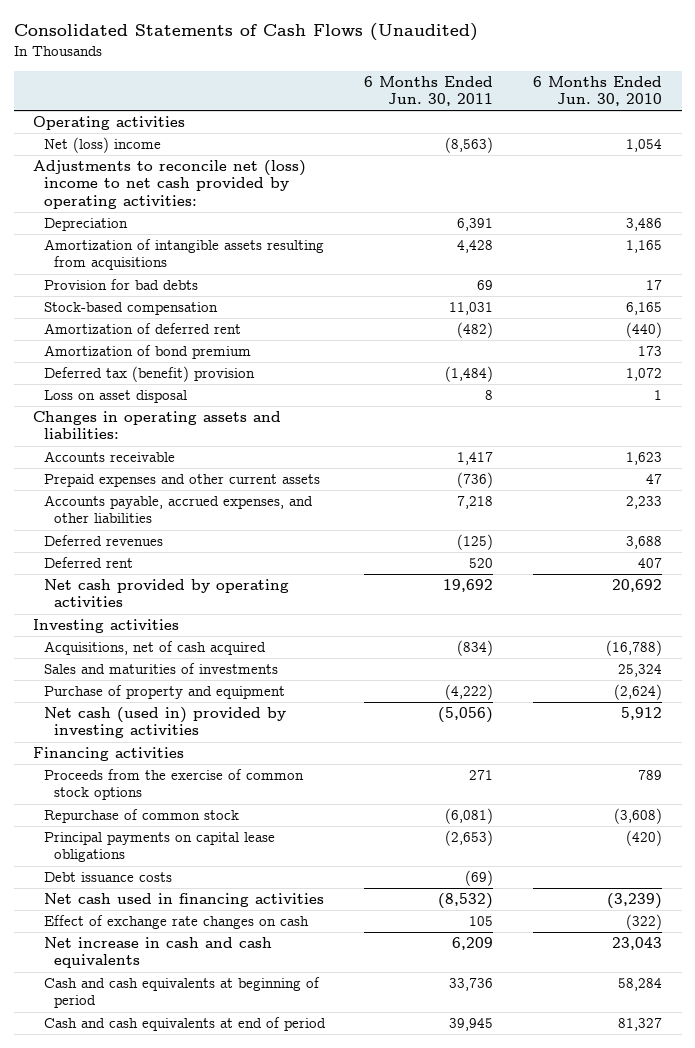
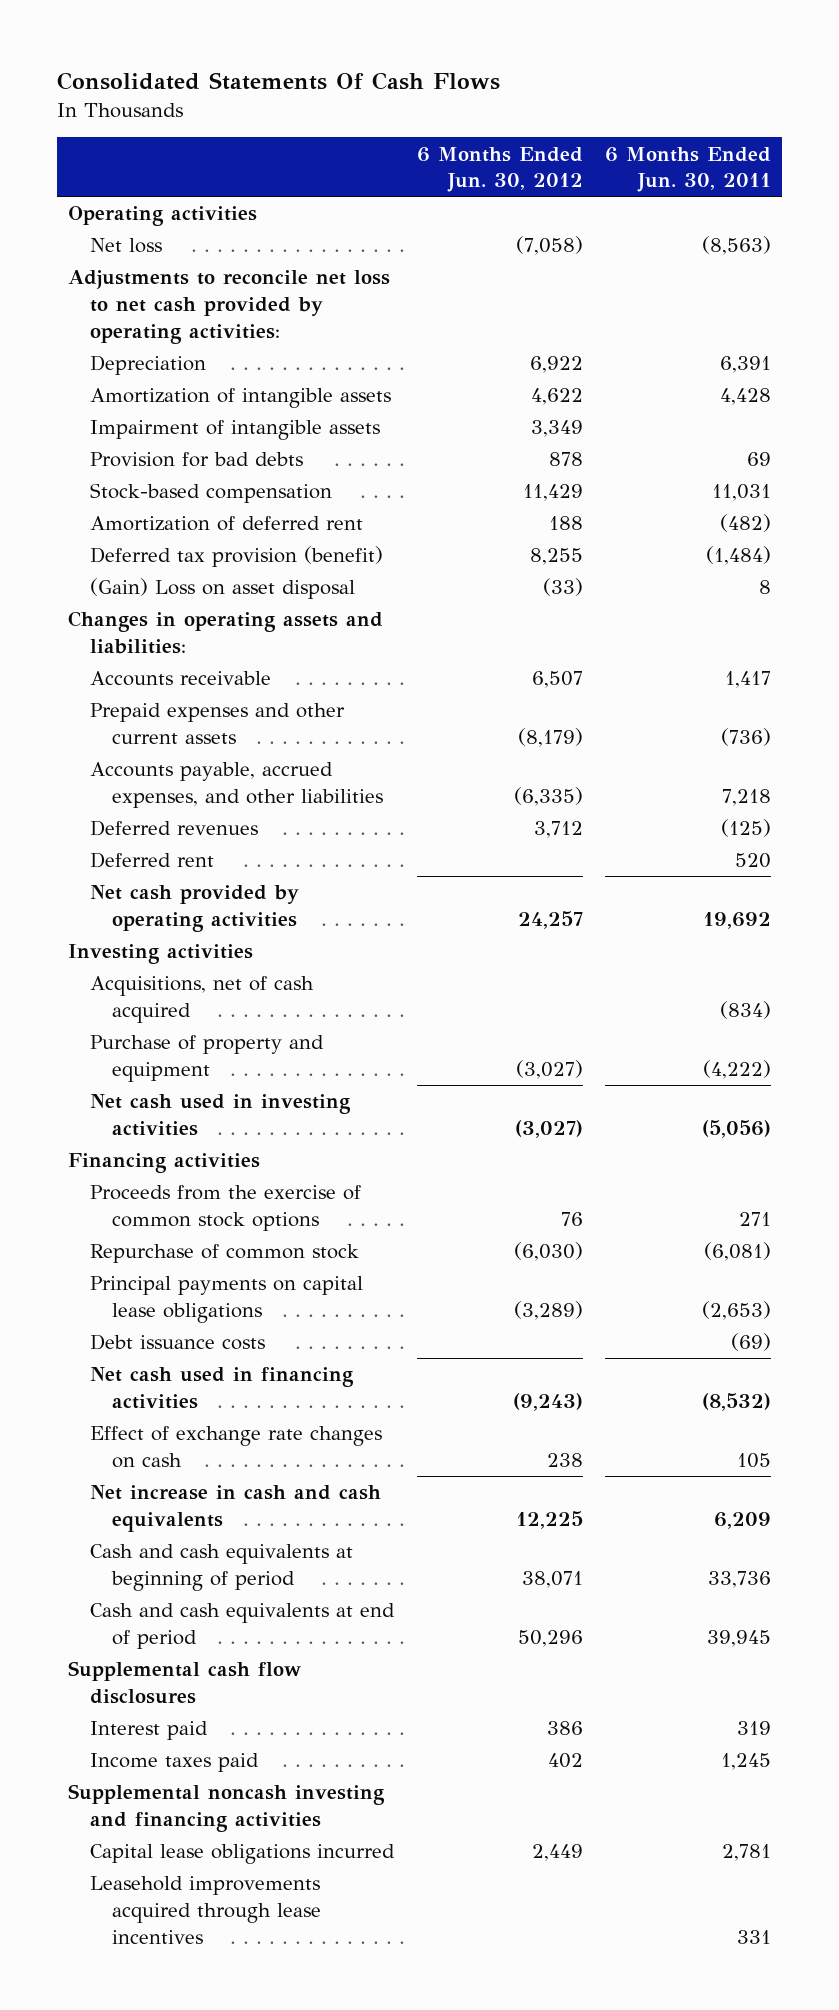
- Consolidated Statements of Cash Flows (Unaudited)
+ Consolidated Statements Of Cash Flows
- | 6 Months Ended Jun. 30, 2011 | 6 Months Ended Jun. 30, 2010
+ | 6 Months Ended Jun. 30, 2012 | 6 Months Ended Jun. 30, 2011
- Net (loss) income | (8,563) | 1,054
- Adjustments to reconcile net (loss) income to net cash provided by operating activities:
+ Net loss | (7,058) | (8,563)
+ Adjustments to reconcile net loss to net cash provided by operating activities:
- Amortization of intangible assets resulting from acquisitions | 4,428 | 1,165
+ Amortization of intangible assets | 4,622 | 4,428
+ Impairment of intangible assets | 3,349 |
- Amortization of bond premium | | 173
- Deferred tax (benefit) provision | (1,484) | 1,072
- Loss on asset disposal | 8 | 1
+ Deferred tax provision (benefit) | 8,255 | (1,484)
+ (Gain) Loss on asset disposal | (33) | 8
- Sales and maturities of investments | | 25,324
- Net cash (used in) provided by investing activities | (5,056) | 5,912
+ Net cash used in investing activities | (3,027) | (5,056)
+ Supplemental cash flow disclosures
+ Interest paid | 386 | 319
+ Income taxes paid | 402 | 1,245
+ Supplemental noncash investing and financing activities
+ Capital lease obligations incurred | 2,449 | 2,781
+ Leasehold improvements acquired through lease incentives | | 331

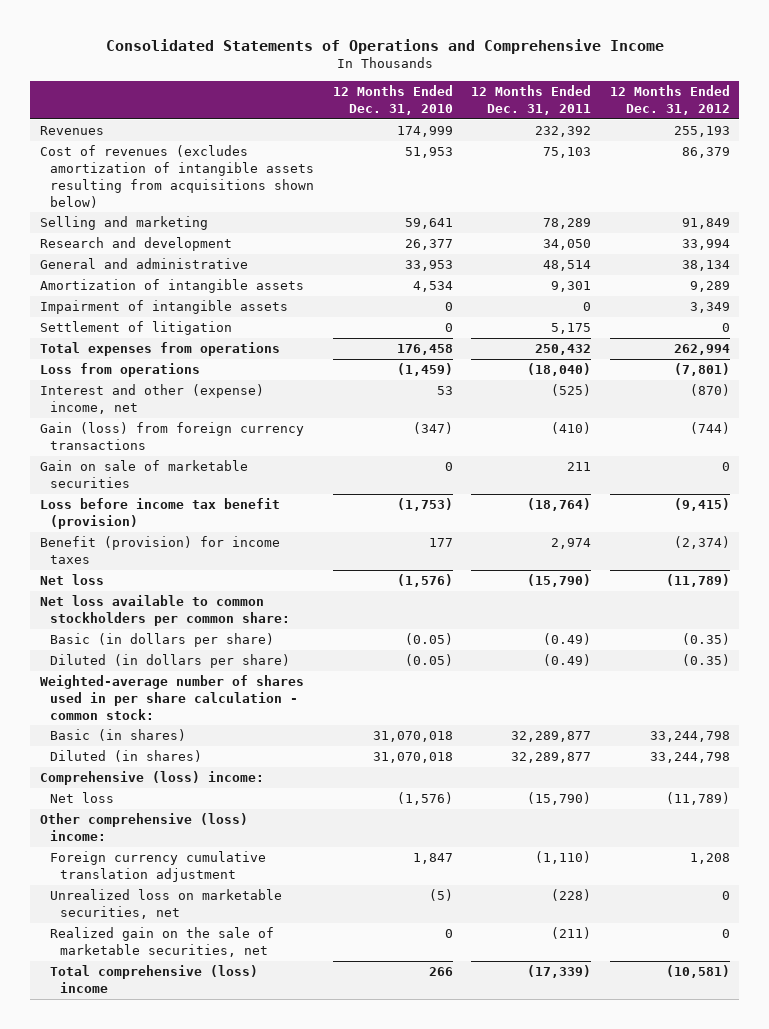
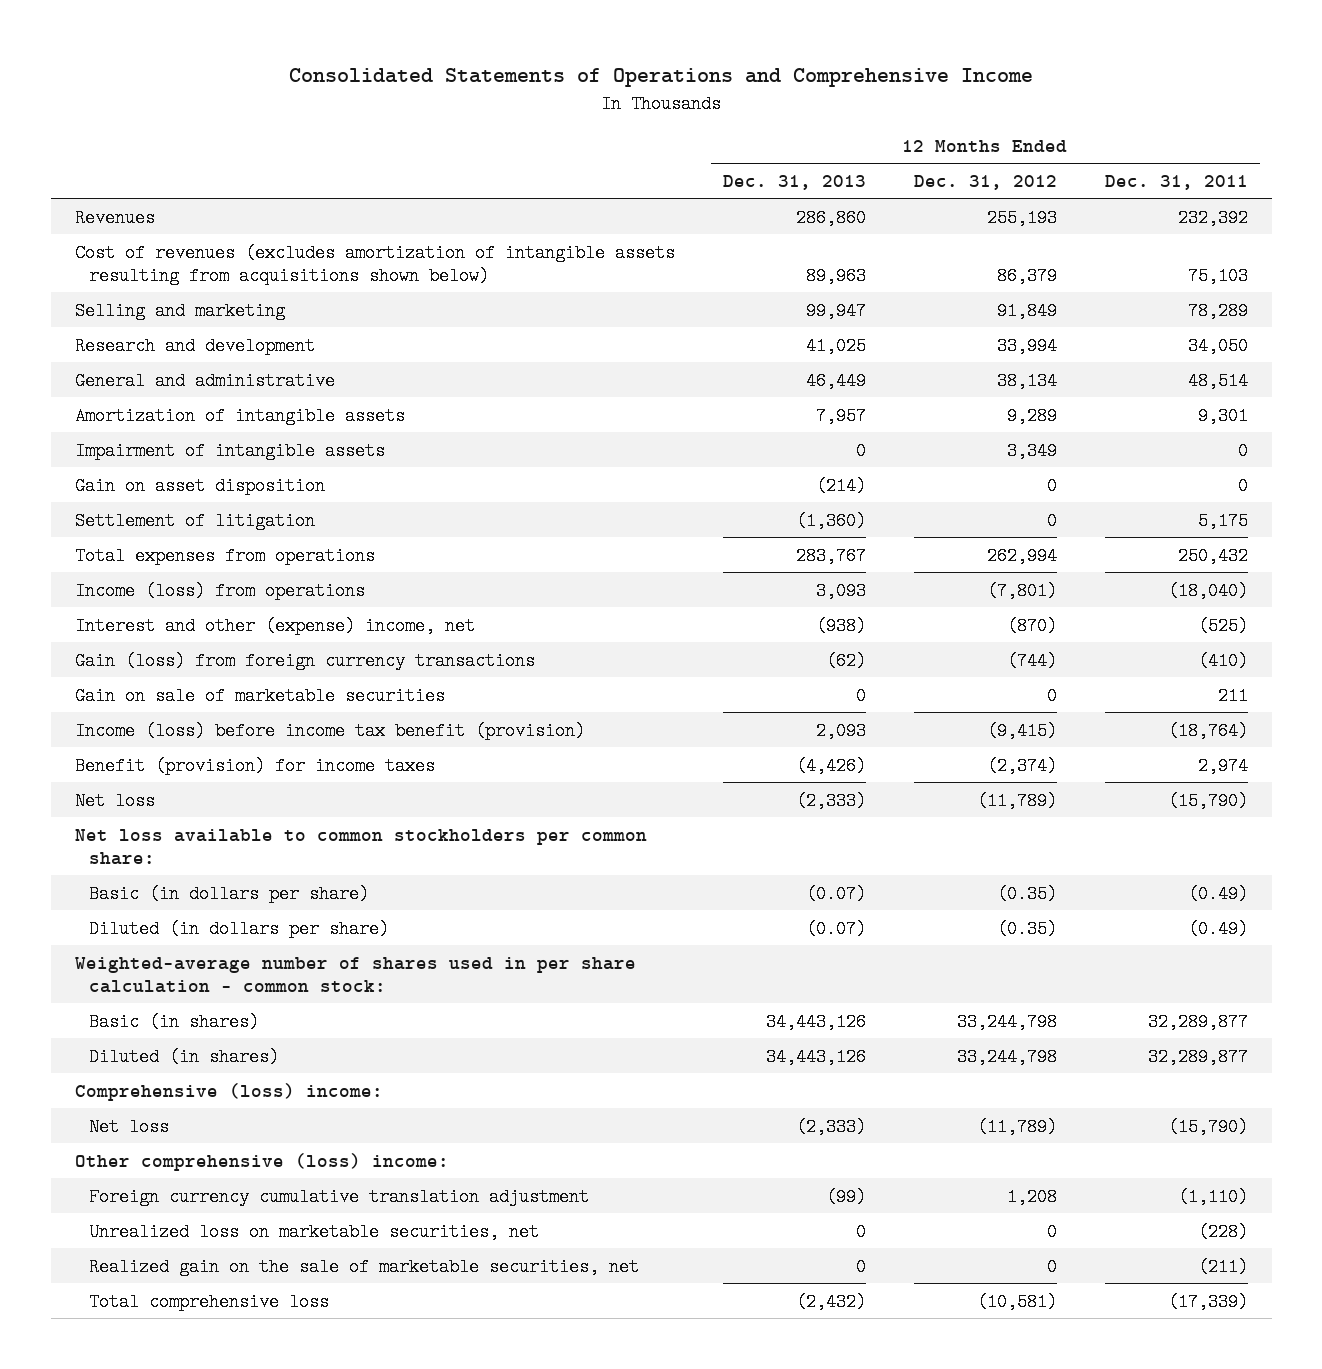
- | 12 Months Ended Dec. 31, 2010 | 12 Months Ended Dec. 31, 2011 | 12 Months Ended Dec. 31, 2012
+ | 12 Months Ended Dec. 31, 2013 | 12 Months Ended Dec. 31, 2012 | 12 Months Ended Dec. 31, 2011
+ Gain on asset disposition | (214) | 0 | 0
- Loss from operations | (1,459) | (18,040) | (7,801)
+ Income (loss) from operations | 3,093 | (7,801) | (18,040)
- Loss before income tax benefit (provision) | (1,753) | (18,764) | (9,415)
+ Income (loss) before income tax benefit (provision) | 2,093 | (9,415) | (18,764)
- Total comprehensive (loss) income | 266 | (17,339) | (10,581)
+ Total comprehensive loss | (2,432) | (10,581) | (17,339)

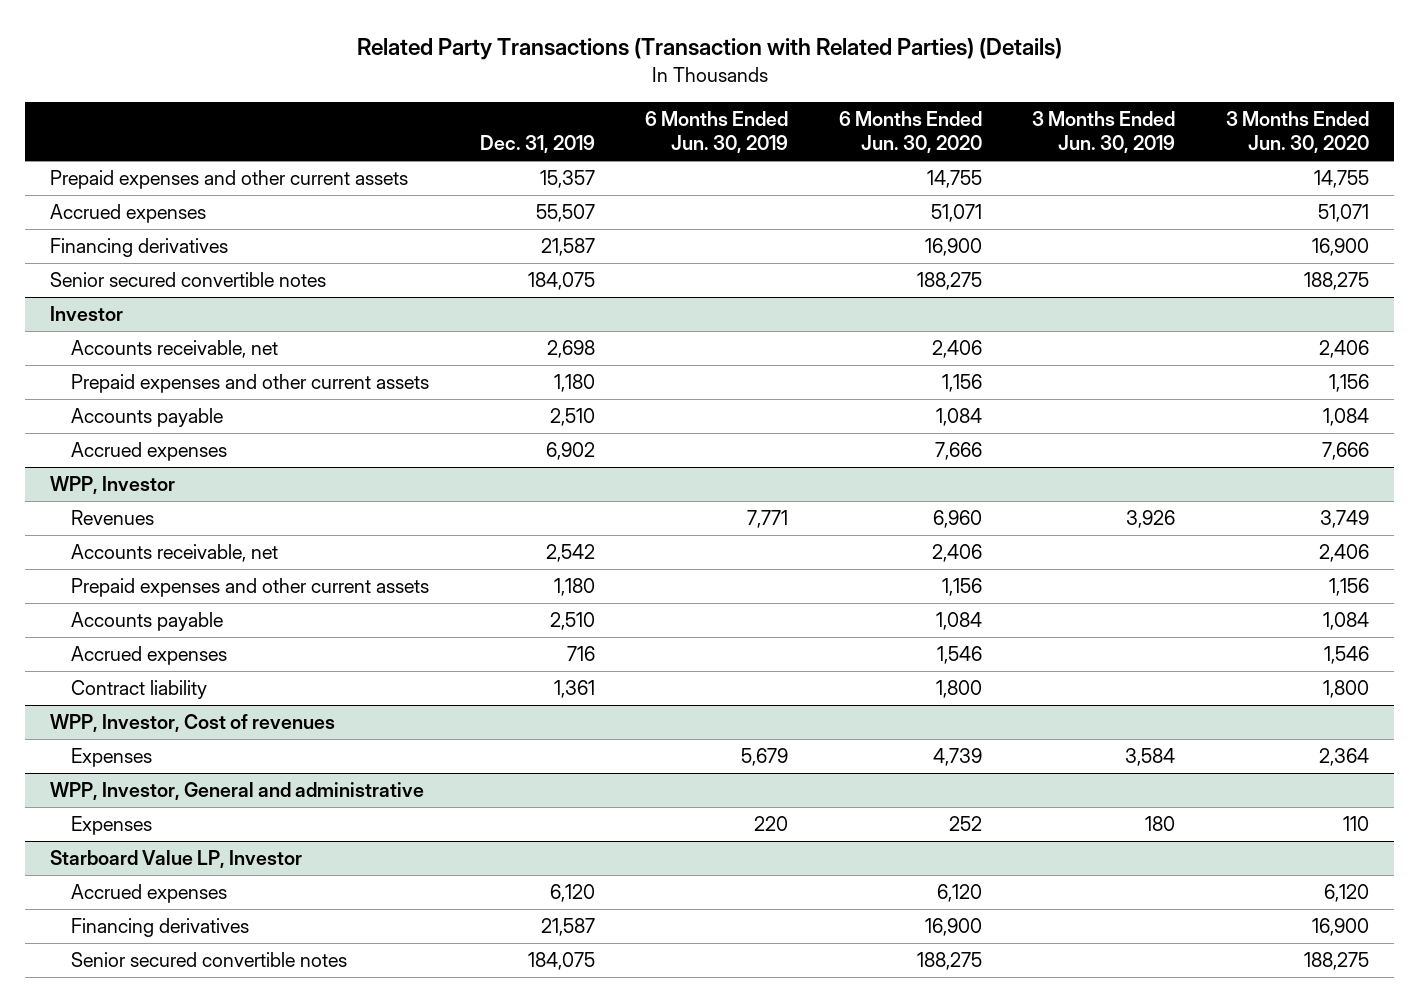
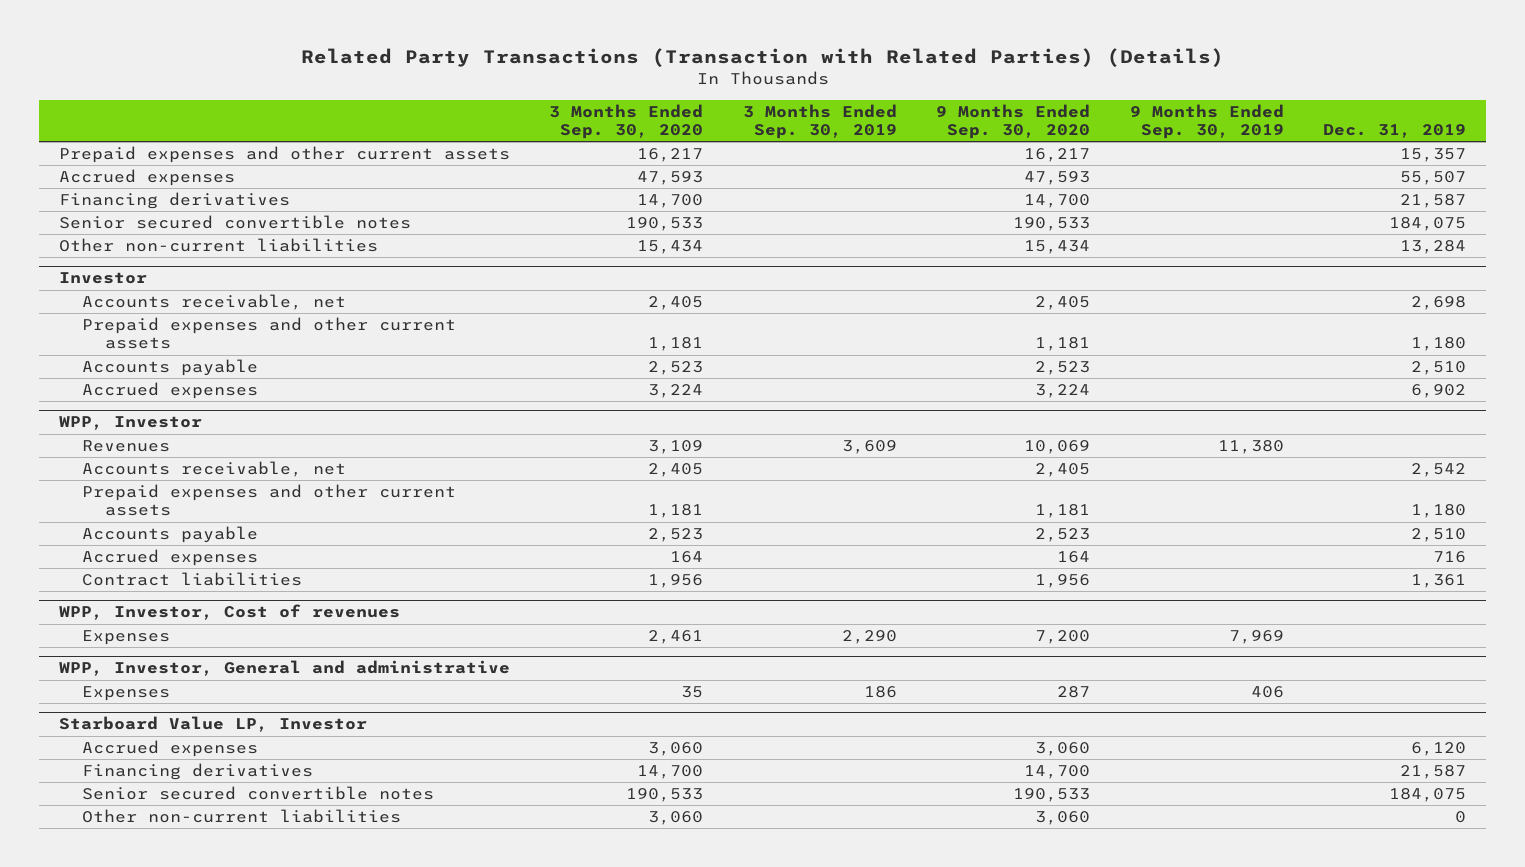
- | Dec. 31, 2019 | 6 Months Ended Jun. 30, 2019 | 6 Months Ended Jun. 30, 2020 | 3 Months Ended Jun. 30, 2019 | 3 Months Ended Jun. 30, 2020
+ | 3 Months Ended Sep. 30, 2020 | 3 Months Ended Sep. 30, 2019 | 9 Months Ended Sep. 30, 2020 | 9 Months Ended Sep. 30, 2019 | Dec. 31, 2019
+ Other non-current liabilities | 15,434 | | 15,434 | | 13,284
@ WPP, Investor
- Contract liability | 1,361 | | 1,800 | | 1,800
+ Contract liabilities | 1,956 | | 1,956 | | 1,361
@ Starboard Value LP, Investor
+ Other non-current liabilities | 3,060 | | 3,060 | | 0

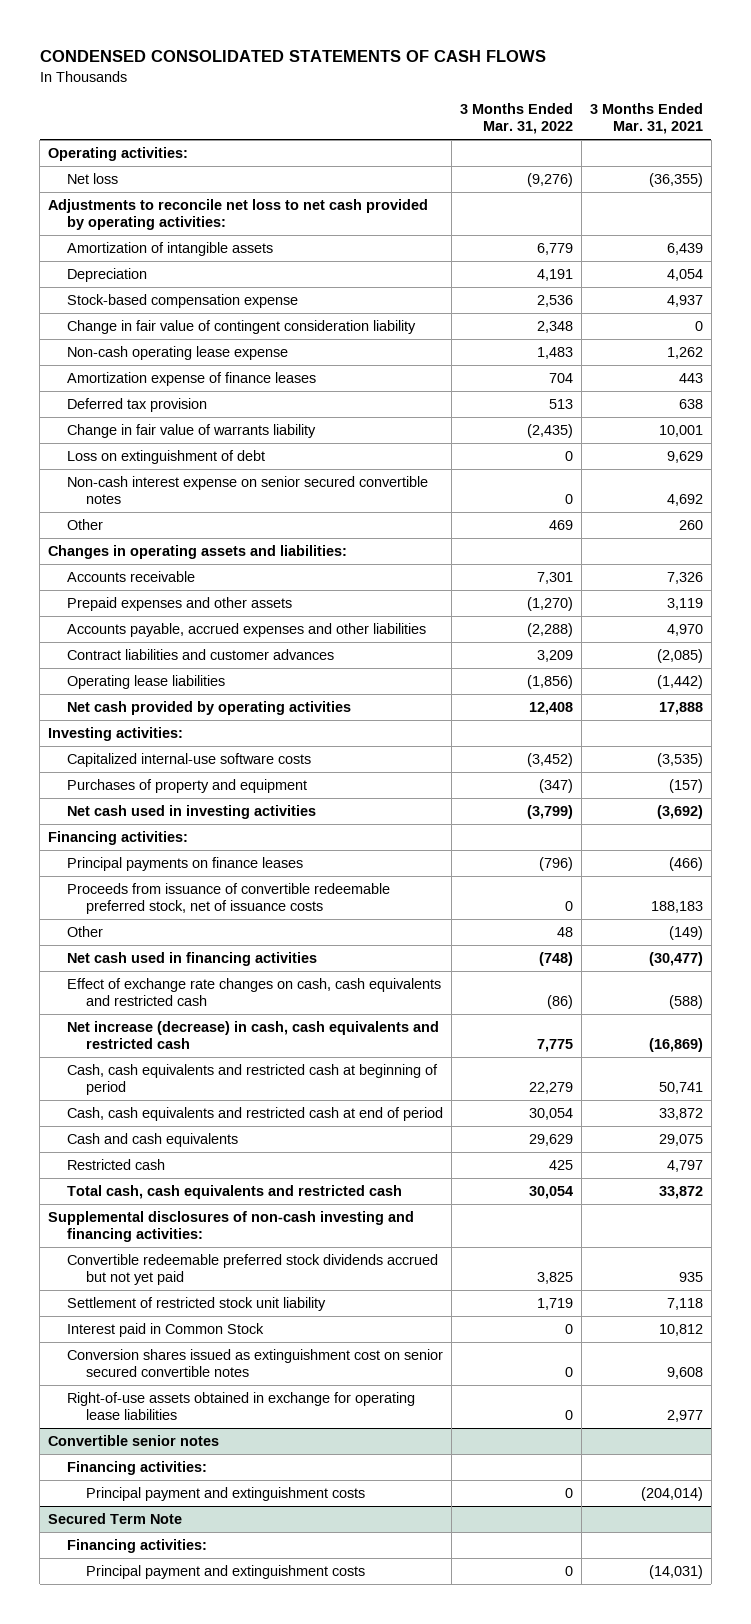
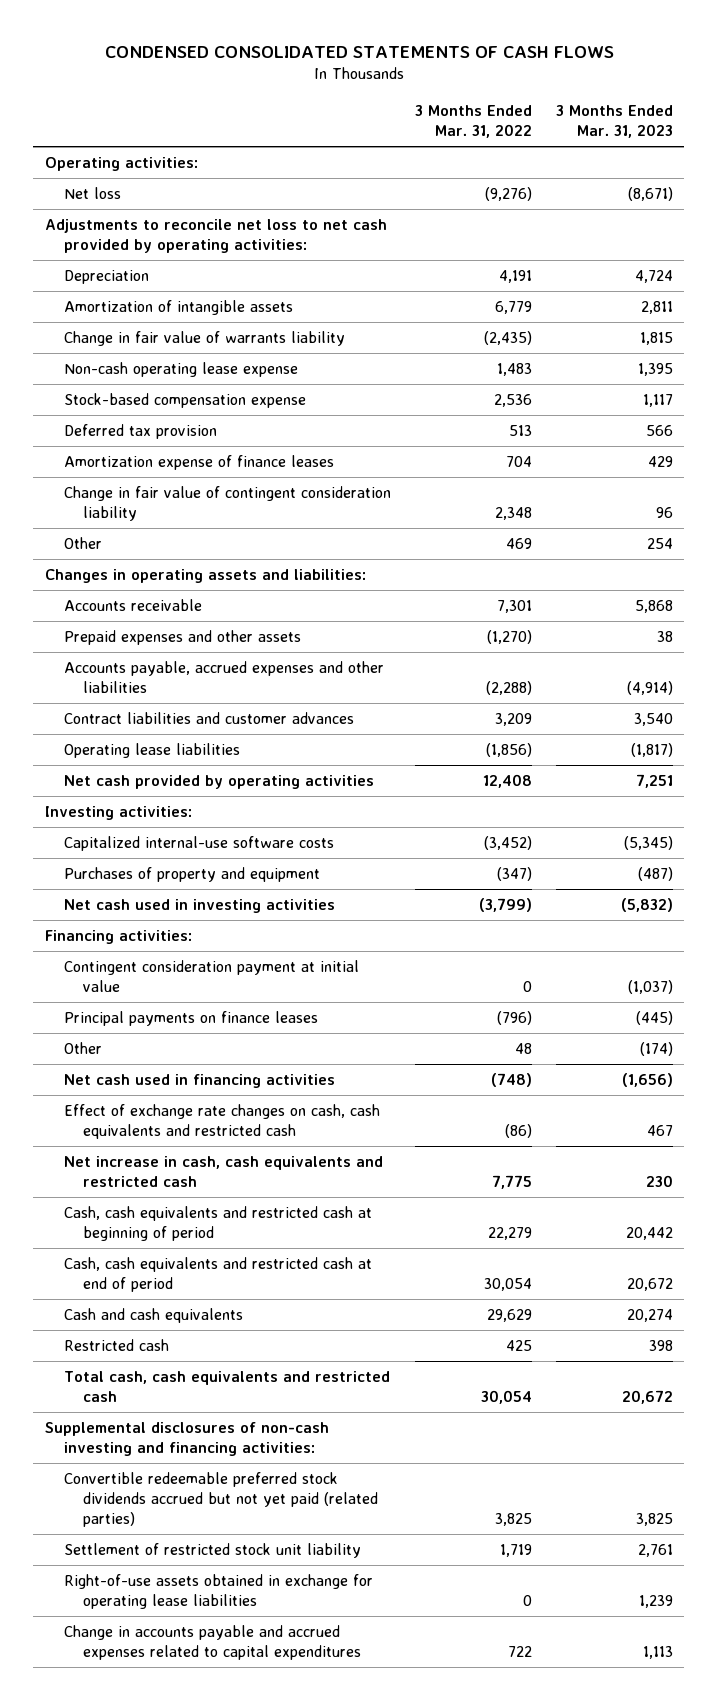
- | 3 Months Ended Mar. 31, 2022 | 3 Months Ended Mar. 31, 2021
+ | 3 Months Ended Mar. 31, 2022 | 3 Months Ended Mar. 31, 2023
moved down: Amortization of intangible assets | 6,779 | 2,811
moved up: Change in fair value of warrants liability | (2,435) | 1,815
moved down: Stock-based compensation expense | 2,536 | 1,117
- Loss on extinguishment of debt | 0 | 9,629
- Non-cash interest expense on senior secured convertible notes | 0 | 4,692
moved down: Amortization expense of finance leases | 704 | 429
moved down: Change in fair value of contingent consideration liability | 2,348 | 96
+ Contingent consideration payment at initial value | 0 | (1,037)
- Proceeds from issuance of convertible redeemable preferred stock, net of issuance costs | 0 | 188,183
- Net increase (decrease) in cash, cash equivalents and restricted cash | 7,775 | (16,869)
+ Net increase in cash, cash equivalents and restricted cash | 7,775 | 230
- Convertible redeemable preferred stock dividends accrued but not yet paid | 3,825 | 935
+ Convertible redeemable preferred stock dividends accrued but not yet paid (related parties) | 3,825 | 3,825
- Interest paid in Common Stock | 0 | 10,812
- Conversion shares issued as extinguishment cost on senior secured convertible notes | 0 | 9,608
- Convertible senior notes
- Financing activities:
- Principal payment and extinguishment costs | 0 | (204,014)
- Secured Term Note
- Financing activities:
- Principal payment and extinguishment costs | 0 | (14,031)
+ Change in accounts payable and accrued expenses related to capital expenditures | 722 | 1,113

